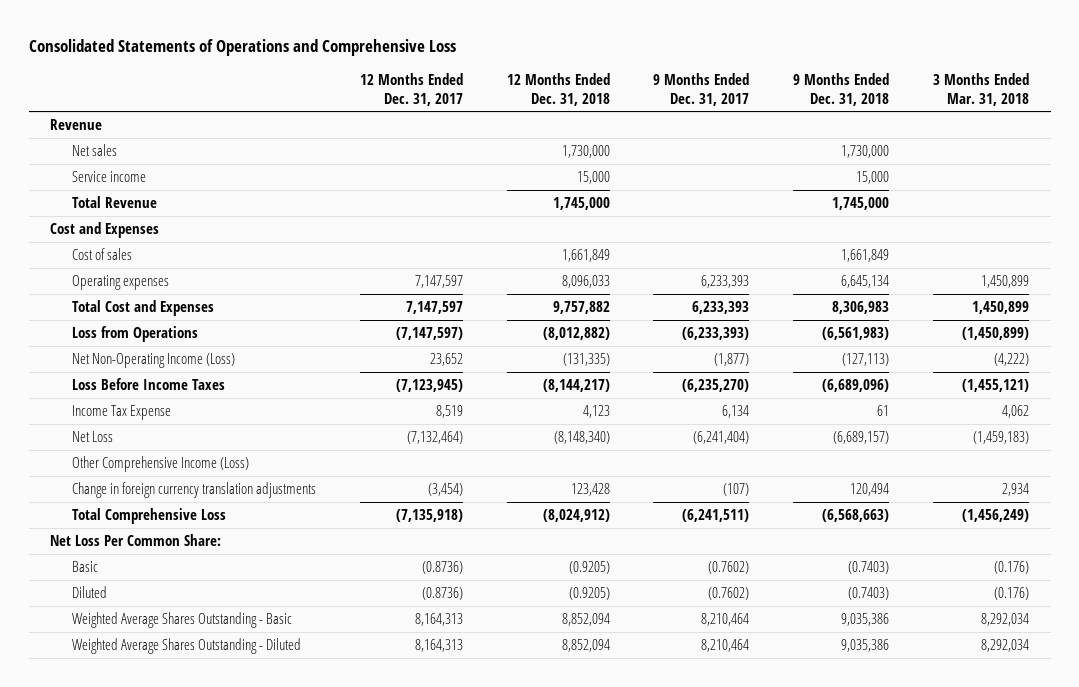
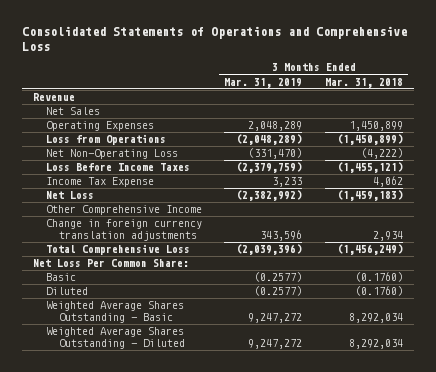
- | 12 Months Ended Dec. 31, 2017 | 12 Months Ended Dec. 31, 2018 | 9 Months Ended Dec. 31, 2017 | 9 Months Ended Dec. 31, 2018 | 3 Months Ended Mar. 31, 2018
+ | 3 Months Ended Mar. 31, 2019 | 3 Months Ended Mar. 31, 2018
- Net sales | | 1,730,000 | | 1,730,000 |
- Service income | | 15,000 | | 15,000 |
- Total Revenue | | 1,745,000 | | 1,745,000 |
- Cost and Expenses
- Cost of sales | | 1,661,849 | | 1,661,849 |
- Operating expenses | 7,147,597 | 8,096,033 | 6,233,393 | 6,645,134 | 1,450,899
- Total Cost and Expenses | 7,147,597 | 9,757,882 | 6,233,393 | 8,306,983 | 1,450,899
+ Net Sales
+ Operating Expenses | 2,048,289 | 1,450,899
- Net Non-Operating Income (Loss) | 23,652 | (131,335) | (1,877) | (127,113) | (4,222)
+ Net Non-Operating Loss | (331,470) | (4,222)
- Other Comprehensive Income (Loss)
+ Other Comprehensive Income
- Basic | (0.8736) | (0.9205) | (0.7602) | (0.7403) | (0.176)
- Diluted | (0.8736) | (0.9205) | (0.7602) | (0.7403) | (0.176)
+ Basic | (0.2577) | (0.1760)
+ Diluted | (0.2577) | (0.1760)

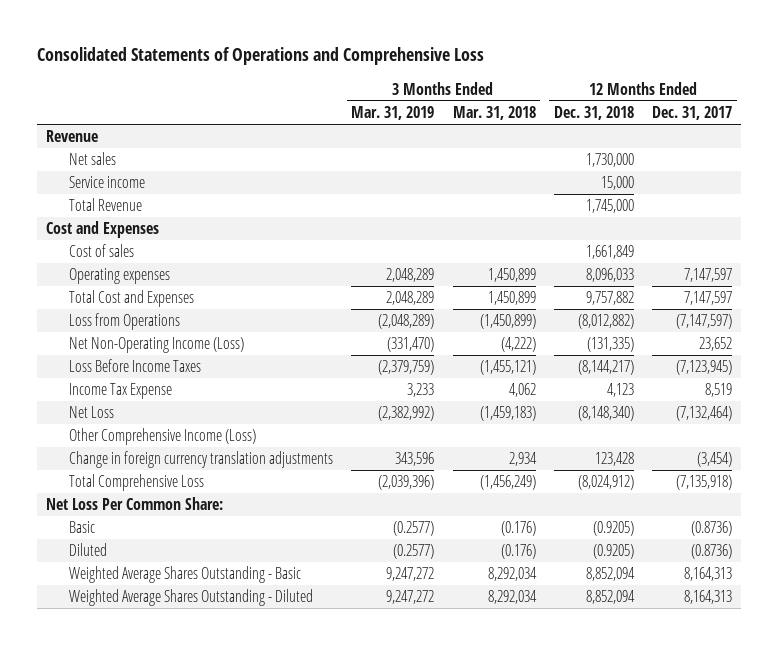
- | 3 Months Ended Mar. 31, 2019 | 3 Months Ended Mar. 31, 2018
+ | 3 Months Ended Mar. 31, 2019 | 3 Months Ended Mar. 31, 2018 | 12 Months Ended Dec. 31, 2018 | 12 Months Ended Dec. 31, 2017
- Net Sales
- Operating Expenses | 2,048,289 | 1,450,899
+ Net sales | | | 1,730,000 |
+ Service income | | | 15,000 |
+ Total Revenue | | | 1,745,000 |
+ Cost and Expenses
+ Cost of sales | | | 1,661,849 |
+ Operating expenses | 2,048,289 | 1,450,899 | 8,096,033 | 7,147,597
+ Total Cost and Expenses | 2,048,289 | 1,450,899 | 9,757,882 | 7,147,597
- Net Non-Operating Loss | (331,470) | (4,222)
+ Net Non-Operating Income (Loss) | (331,470) | (4,222) | (131,335) | 23,652
- Other Comprehensive Income
+ Other Comprehensive Income (Loss)
- Basic | (0.2577) | (0.1760)
- Diluted | (0.2577) | (0.1760)
+ Basic | (0.2577) | (0.176) | (0.9205) | (0.8736)
+ Diluted | (0.2577) | (0.176) | (0.9205) | (0.8736)

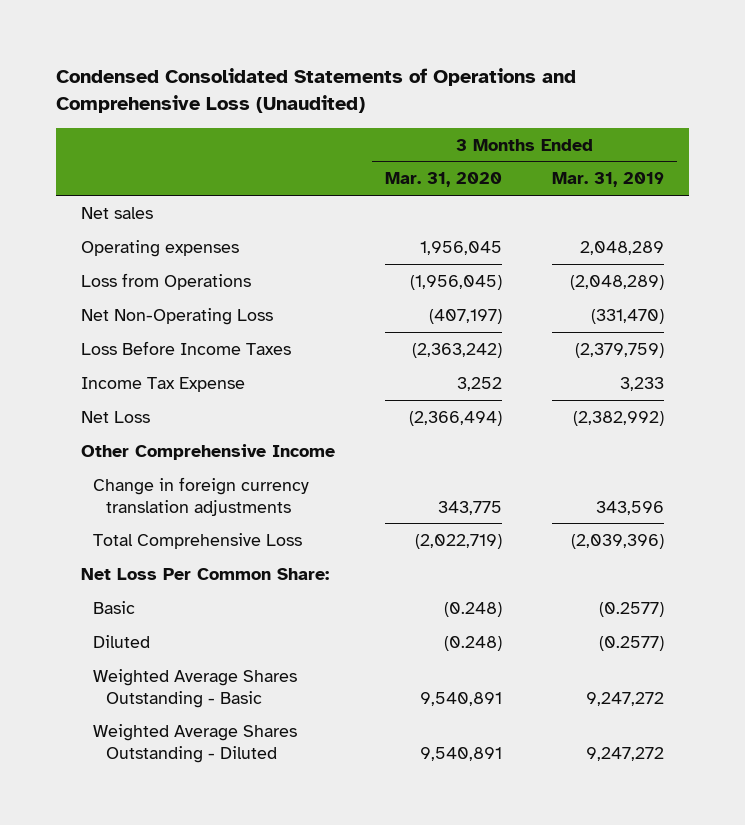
- Consolidated Statements of Operations and Comprehensive Loss
+ Condensed Consolidated Statements of Operations and Comprehensive Loss (Unaudited)
- | 3 Months Ended Mar. 31, 2019 | 3 Months Ended Mar. 31, 2018 | 12 Months Ended Dec. 31, 2018 | 12 Months Ended Dec. 31, 2017
+ | 3 Months Ended Mar. 31, 2020 | 3 Months Ended Mar. 31, 2019
- Revenue
- Service income | | | 15,000 |
- Total Revenue | | | 1,745,000 |
- Cost and Expenses
- Cost of sales | | | 1,661,849 |
- Total Cost and Expenses | 2,048,289 | 1,450,899 | 9,757,882 | 7,147,597
- Net Non-Operating Income (Loss) | (331,470) | (4,222) | (131,335) | 23,652
+ Net Non-Operating Loss | (407,197) | (331,470)
- Other Comprehensive Income (Loss)
+ Other Comprehensive Income

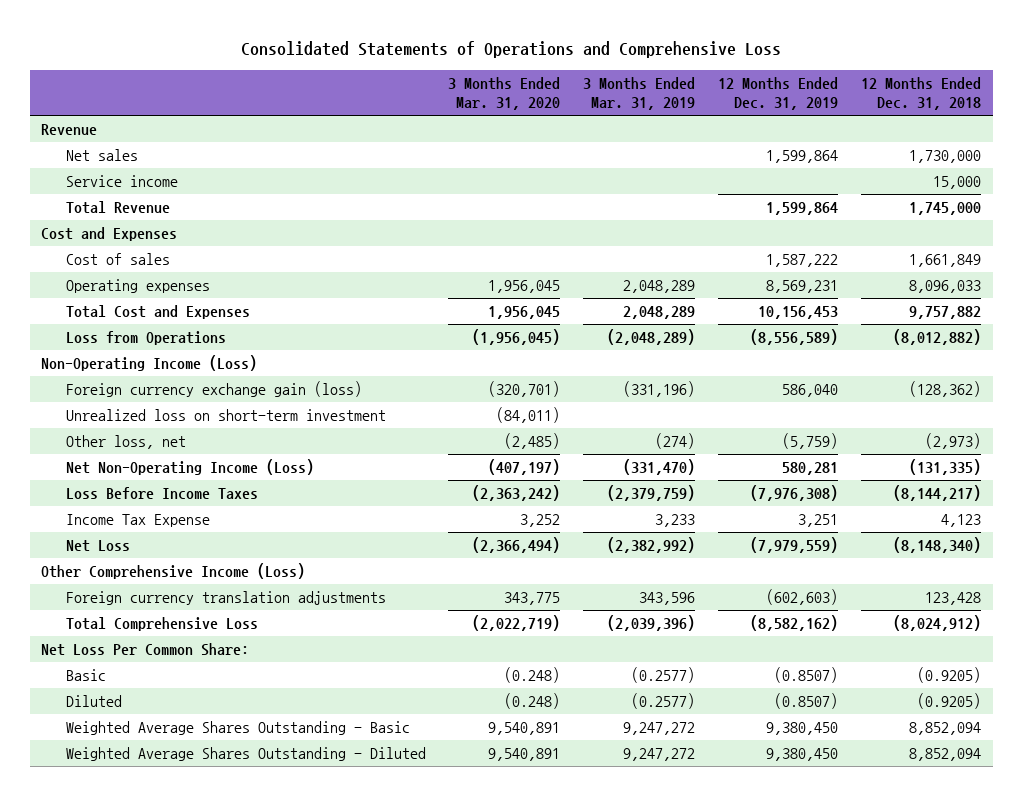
- Condensed Consolidated Statements of Operations and Comprehensive Loss (Unaudited)
+ Consolidated Statements of Operations and Comprehensive Loss
- | 3 Months Ended Mar. 31, 2020 | 3 Months Ended Mar. 31, 2019
+ | 3 Months Ended Mar. 31, 2020 | 3 Months Ended Mar. 31, 2019 | 12 Months Ended Dec. 31, 2019 | 12 Months Ended Dec. 31, 2018
+ Revenue
+ Service income | | | | 15,000
+ Total Revenue | | | 1,599,864 | 1,745,000
+ Cost and Expenses
+ Cost of sales | | | 1,587,222 | 1,661,849
+ Total Cost and Expenses | 1,956,045 | 2,048,289 | 10,156,453 | 9,757,882
- Net Non-Operating Loss | (407,197) | (331,470)
+ Non-Operating Income (Loss)
+ Foreign currency exchange gain (loss) | (320,701) | (331,196) | 586,040 | (128,362)
+ Unrealized loss on short-term investment | (84,011) | | |
+ Other loss, net | (2,485) | (274) | (5,759) | (2,973)
+ Net Non-Operating Income (Loss) | (407,197) | (331,470) | 580,281 | (131,335)
- Other Comprehensive Income
- Change in foreign currency translation adjustments | 343,775 | 343,596
+ Other Comprehensive Income (Loss)
+ Foreign currency translation adjustments | 343,775 | 343,596 | (602,603) | 123,428

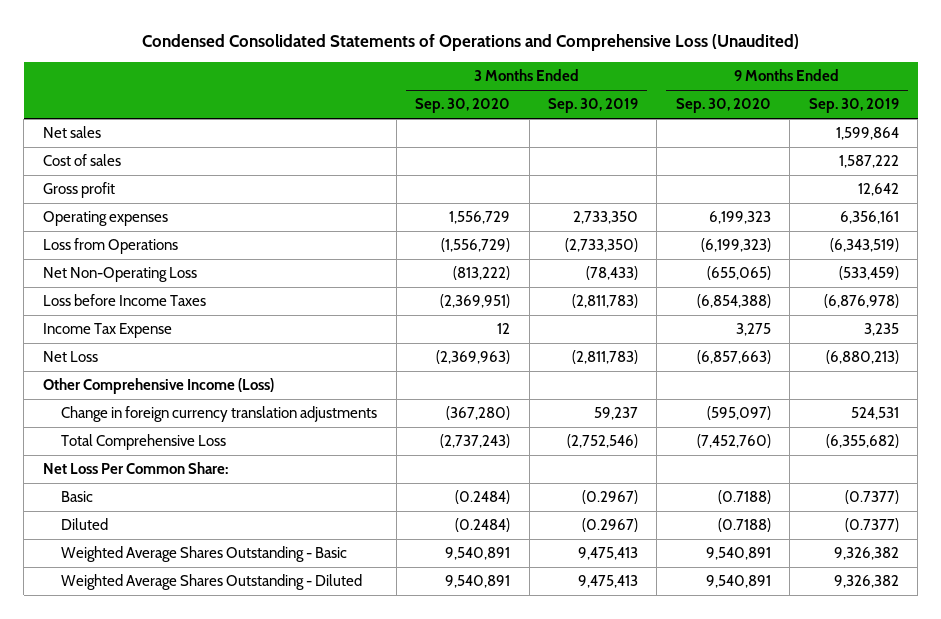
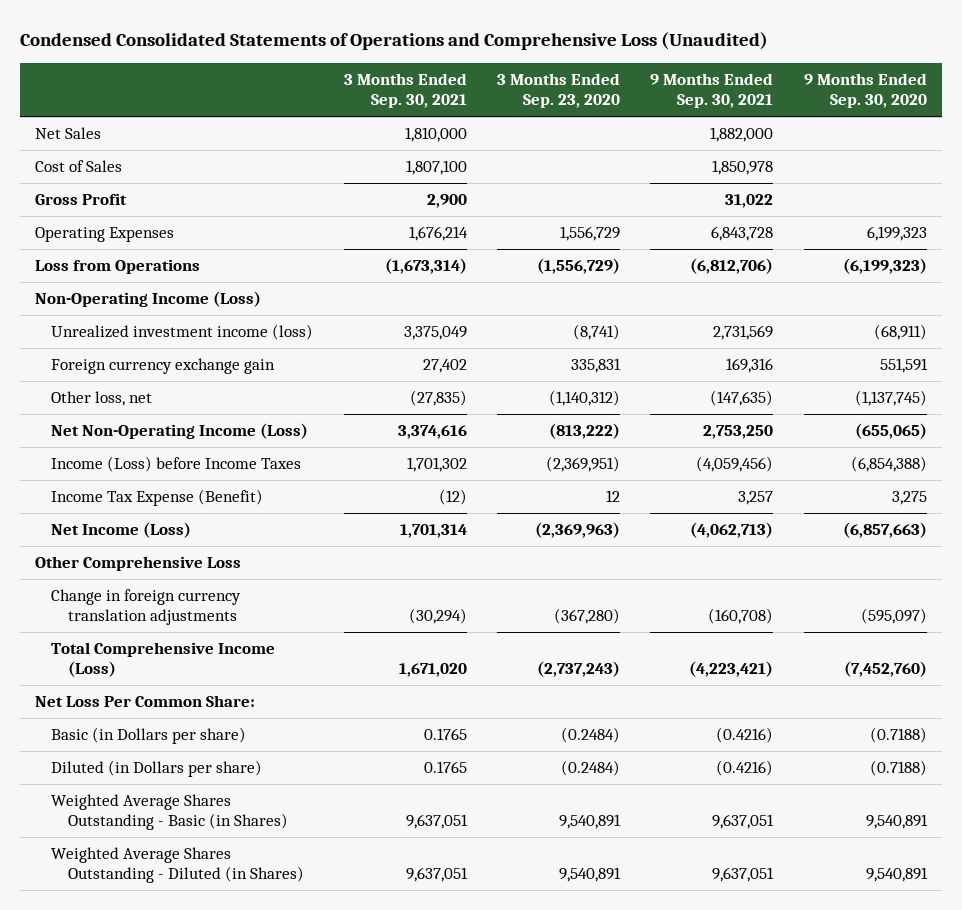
- | 3 Months Ended Sep. 30, 2020 | 3 Months Ended Sep. 30, 2019 | 9 Months Ended Sep. 30, 2020 | 9 Months Ended Sep. 30, 2019
+ | 3 Months Ended Sep. 30, 2021 | 3 Months Ended Sep. 23, 2020 | 9 Months Ended Sep. 30, 2021 | 9 Months Ended Sep. 30, 2020
- Net sales | | | | 1,599,864
- Cost of sales | | | | 1,587,222
- Gross profit | | | | 12,642
- Operating expenses | 1,556,729 | 2,733,350 | 6,199,323 | 6,356,161
+ Net Sales | 1,810,000 | | 1,882,000 |
+ Cost of Sales | 1,807,100 | | 1,850,978 |
+ Gross Profit | 2,900 | | 31,022 |
+ Operating Expenses | 1,676,214 | 1,556,729 | 6,843,728 | 6,199,323
- Net Non-Operating Loss | (813,222) | (78,433) | (655,065) | (533,459)
- Loss before Income Taxes | (2,369,951) | (2,811,783) | (6,854,388) | (6,876,978)
- Income Tax Expense | 12 | | 3,275 | 3,235
- Net Loss | (2,369,963) | (2,811,783) | (6,857,663) | (6,880,213)
- Other Comprehensive Income (Loss)
+ Non-Operating Income (Loss)
+ Unrealized investment income (loss) | 3,375,049 | (8,741) | 2,731,569 | (68,911)
+ Foreign currency exchange gain | 27,402 | 335,831 | 169,316 | 551,591
+ Other loss, net | (27,835) | (1,140,312) | (147,635) | (1,137,745)
+ Net Non-Operating Income (Loss) | 3,374,616 | (813,222) | 2,753,250 | (655,065)
+ Income (Loss) before Income Taxes | 1,701,302 | (2,369,951) | (4,059,456) | (6,854,388)
+ Income Tax Expense (Benefit) | (12) | 12 | 3,257 | 3,275
+ Net Income (Loss) | 1,701,314 | (2,369,963) | (4,062,713) | (6,857,663)
+ Other Comprehensive Loss
- Total Comprehensive Loss | (2,737,243) | (2,752,546) | (7,452,760) | (6,355,682)
+ Total Comprehensive Income (Loss) | 1,671,020 | (2,737,243) | (4,223,421) | (7,452,760)
- Basic | (0.2484) | (0.2967) | (0.7188) | (0.7377)
- Diluted | (0.2484) | (0.2967) | (0.7188) | (0.7377)
- Weighted Average Shares Outstanding - Basic | 9,540,891 | 9,475,413 | 9,540,891 | 9,326,382
- Weighted Average Shares Outstanding - Diluted | 9,540,891 | 9,475,413 | 9,540,891 | 9,326,382
+ Basic (in Dollars per share) | 0.1765 | (0.2484) | (0.4216) | (0.7188)
+ Diluted (in Dollars per share) | 0.1765 | (0.2484) | (0.4216) | (0.7188)
+ Weighted Average Shares Outstanding - Basic (in Shares) | 9,637,051 | 9,540,891 | 9,637,051 | 9,540,891
+ Weighted Average Shares Outstanding - Diluted (in Shares) | 9,637,051 | 9,540,891 | 9,637,051 | 9,540,891

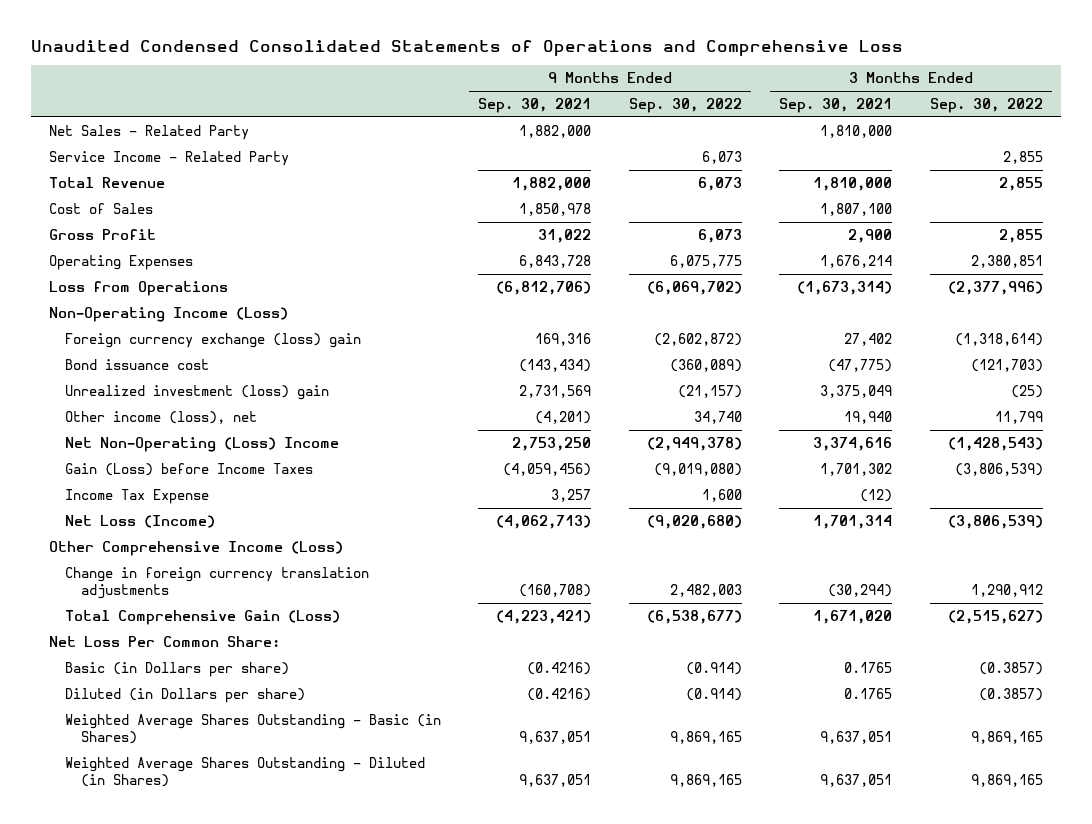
- Condensed Consolidated Statements of Operations and Comprehensive Loss (Unaudited)
+ Unaudited Condensed Consolidated Statements of Operations and Comprehensive Loss
- | 3 Months Ended Sep. 30, 2021 | 3 Months Ended Sep. 23, 2020 | 9 Months Ended Sep. 30, 2021 | 9 Months Ended Sep. 30, 2020
+ | 9 Months Ended Sep. 30, 2021 | 9 Months Ended Sep. 30, 2022 | 3 Months Ended Sep. 30, 2021 | 3 Months Ended Sep. 30, 2022
- Net Sales | 1,810,000 | | 1,882,000 |
+ Net Sales - Related Party | 1,882,000 | | 1,810,000 |
+ Service Income - Related Party | | 6,073 | | 2,855
+ Total Revenue | 1,882,000 | 6,073 | 1,810,000 | 2,855
- Unrealized investment income (loss) | 3,375,049 | (8,741) | 2,731,569 | (68,911)
- Foreign currency exchange gain | 27,402 | 335,831 | 169,316 | 551,591
- Other loss, net | (27,835) | (1,140,312) | (147,635) | (1,137,745)
- Net Non-Operating Income (Loss) | 3,374,616 | (813,222) | 2,753,250 | (655,065)
- Income (Loss) before Income Taxes | 1,701,302 | (2,369,951) | (4,059,456) | (6,854,388)
- Income Tax Expense (Benefit) | (12) | 12 | 3,257 | 3,275
- Net Income (Loss) | 1,701,314 | (2,369,963) | (4,062,713) | (6,857,663)
- Other Comprehensive Loss
+ Foreign currency exchange (loss) gain | 169,316 | (2,602,872) | 27,402 | (1,318,614)
+ Bond issuance cost | (143,434) | (360,089) | (47,775) | (121,703)
+ Unrealized investment (loss) gain | 2,731,569 | (21,157) | 3,375,049 | (25)
+ Other income (loss), net | (4,201) | 34,740 | 19,940 | 11,799
+ Net Non-Operating (Loss) Income | 2,753,250 | (2,949,378) | 3,374,616 | (1,428,543)
+ Gain (Loss) before Income Taxes | (4,059,456) | (9,019,080) | 1,701,302 | (3,806,539)
+ Income Tax Expense | 3,257 | 1,600 | (12) |
+ Net Loss (Income) | (4,062,713) | (9,020,680) | 1,701,314 | (3,806,539)
+ Other Comprehensive Income (Loss)
- Total Comprehensive Income (Loss) | 1,671,020 | (2,737,243) | (4,223,421) | (7,452,760)
+ Total Comprehensive Gain (Loss) | (4,223,421) | (6,538,677) | 1,671,020 | (2,515,627)

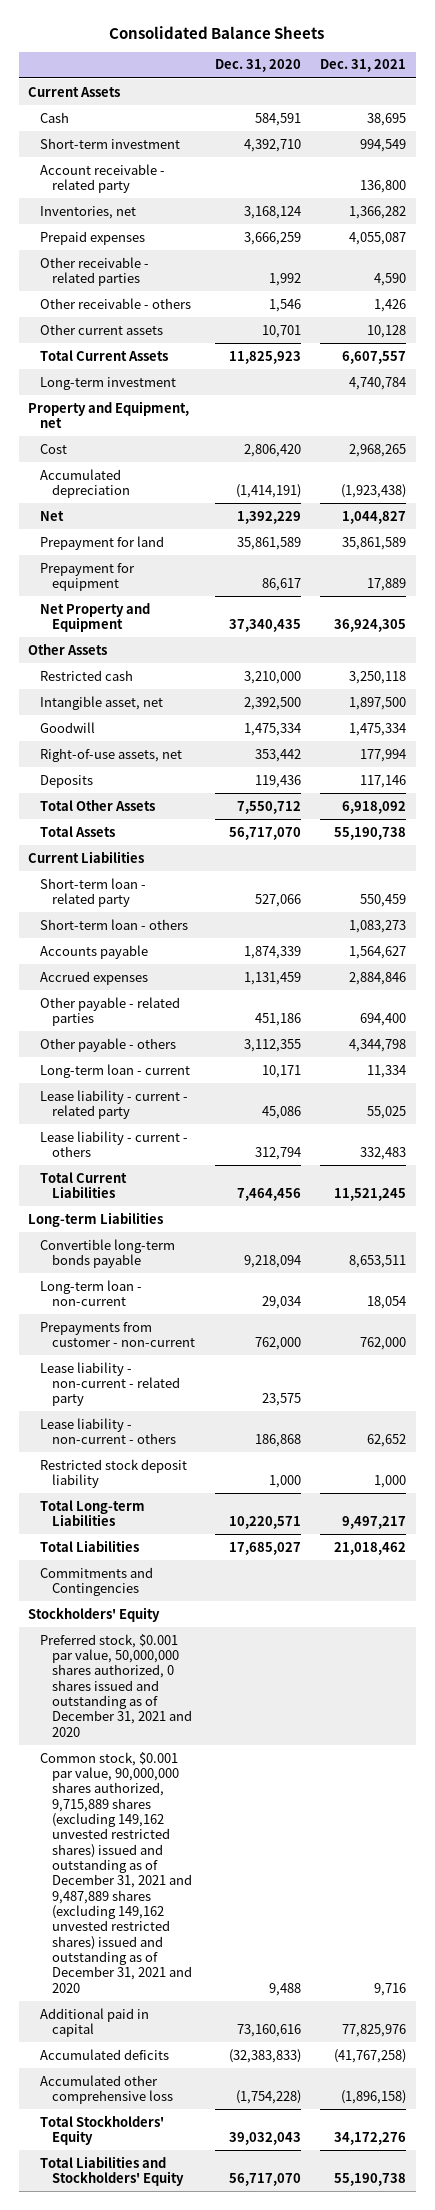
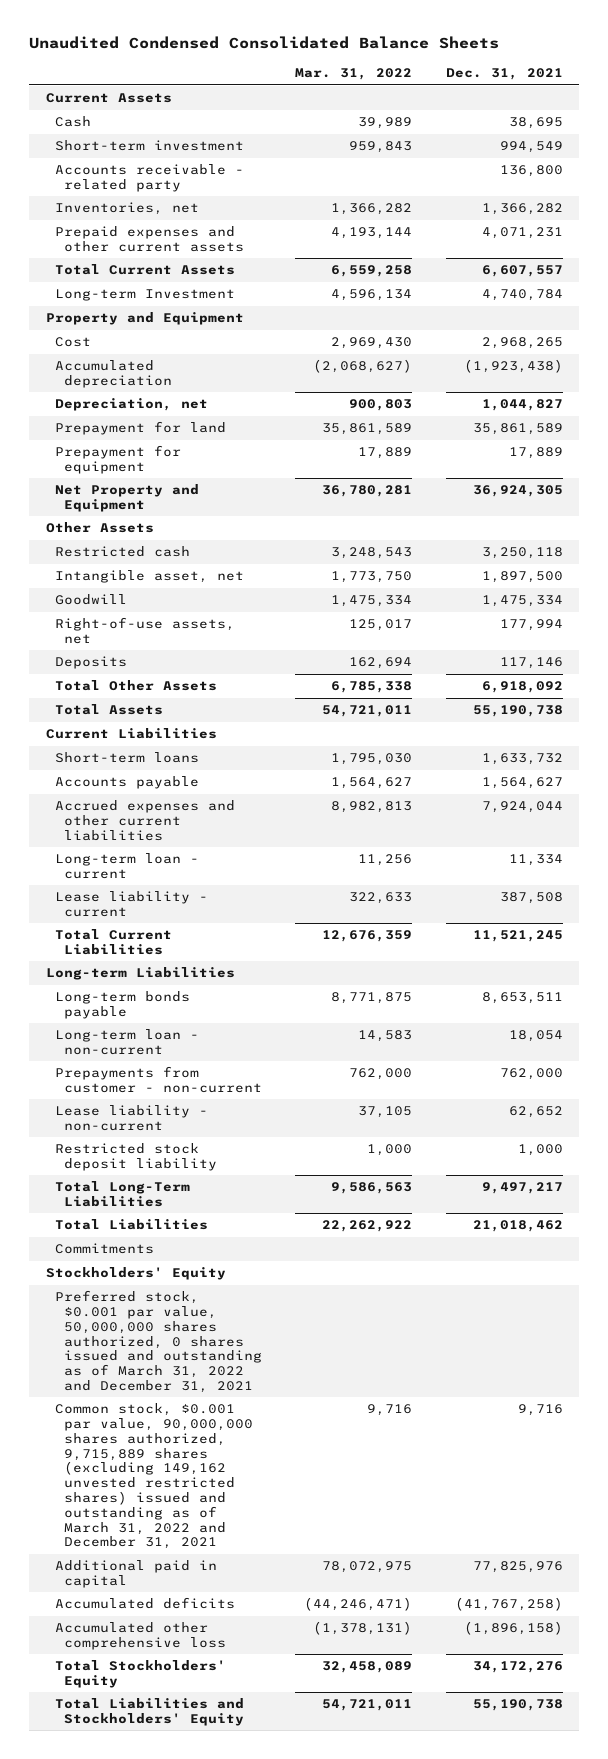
- Consolidated Balance Sheets
+ Unaudited Condensed Consolidated Balance Sheets
- | Dec. 31, 2020 | Dec. 31, 2021
+ | Mar. 31, 2022 | Dec. 31, 2021
- Account receivable - related party | | 136,800
+ Accounts receivable - related party | | 136,800
- Prepaid expenses | 3,666,259 | 4,055,087
- Other receivable - related parties | 1,992 | 4,590
- Other receivable - others | 1,546 | 1,426
- Other current assets | 10,701 | 10,128
+ Prepaid expenses and other current assets | 4,193,144 | 4,071,231
- Long-term investment | | 4,740,784
- Property and Equipment, net
+ Long-term Investment | 4,596,134 | 4,740,784
+ Property and Equipment
- Net | 1,392,229 | 1,044,827
+ Depreciation, net | 900,803 | 1,044,827
- Short-term loan - related party | 527,066 | 550,459
- Short-term loan - others | | 1,083,273
+ Short-term loans | 1,795,030 | 1,633,732
- Accrued expenses | 1,131,459 | 2,884,846
- Other payable - related parties | 451,186 | 694,400
- Other payable - others | 3,112,355 | 4,344,798
+ Accrued expenses and other current liabilities | 8,982,813 | 7,924,044
- Lease liability - current - related party | 45,086 | 55,025
- Lease liability - current - others | 312,794 | 332,483
+ Lease liability - current | 322,633 | 387,508
- Convertible long-term bonds payable | 9,218,094 | 8,653,511
+ Long-term bonds payable | 8,771,875 | 8,653,511
- Lease liability - non-current - related party | 23,575 |
- Lease liability - non-current - others | 186,868 | 62,652
+ Lease liability - non-current | 37,105 | 62,652
- Total Long-term Liabilities | 10,220,571 | 9,497,217
+ Total Long-Term Liabilities | 9,586,563 | 9,497,217
- Commitments and Contingencies
+ Commitments
- Preferred stock, $0.001 par value, 50,000,000 shares authorized, 0 shares issued and outstanding as of December 31, 2021 and 2020
- Common stock, $0.001 par value, 90,000,000 shares authorized, 9,715,889 shares (excluding 149,162 unvested restricted shares) issued and outstanding as of December 31, 2021 and 9,487,889 shares (excluding 149,162 unvested restricted shares) issued and outstanding as of December 31, 2021 and 2020 | 9,488 | 9,716
+ Preferred stock, $0.001 par value, 50,000,000 shares authorized, 0 shares issued and outstanding as of March 31, 2022 and December 31, 2021
+ Common stock, $0.001 par value, 90,000,000 shares authorized, 9,715,889 shares (excluding 149,162 unvested restricted shares) issued and outstanding as of March 31, 2022 and December 31, 2021 | 9,716 | 9,716

